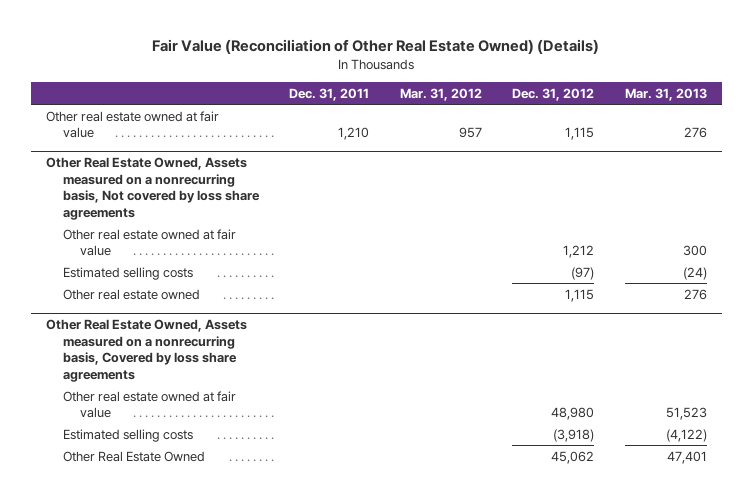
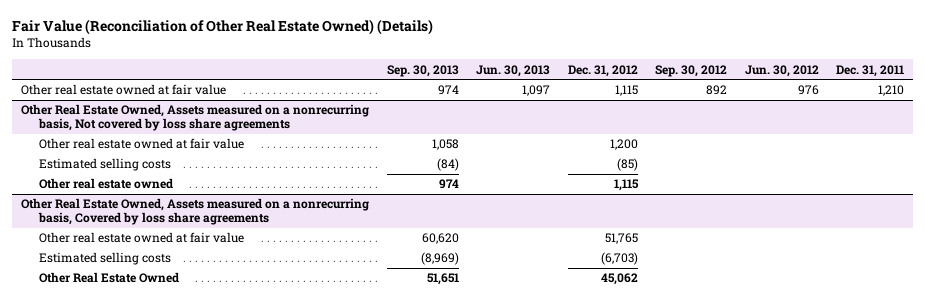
- | Dec. 31, 2011 | Mar. 31, 2012 | Dec. 31, 2012 | Mar. 31, 2013
+ | Sep. 30, 2013 | Jun. 30, 2013 | Dec. 31, 2012 | Sep. 30, 2012 | Jun. 30, 2012 | Dec. 31, 2011
@ Other Real Estate Owned, Assets measured on a nonrecurring basis, Not covered by loss share agreements
- Other real estate owned at fair value | | | 1,212 | 300
- Estimated selling costs | | | (97) | (24)
+ Other real estate owned at fair value | 1,058 | | 1,200 | | |
+ Estimated selling costs | (84) | | (85) | | |
@ Other Real Estate Owned, Assets measured on a nonrecurring basis, Covered by loss share agreements
- Other real estate owned at fair value | | | 48,980 | 51,523
- Estimated selling costs | | | (3,918) | (4,122)
+ Other real estate owned at fair value | 60,620 | | 51,765 | | |
+ Estimated selling costs | (8,969) | | (6,703) | | |

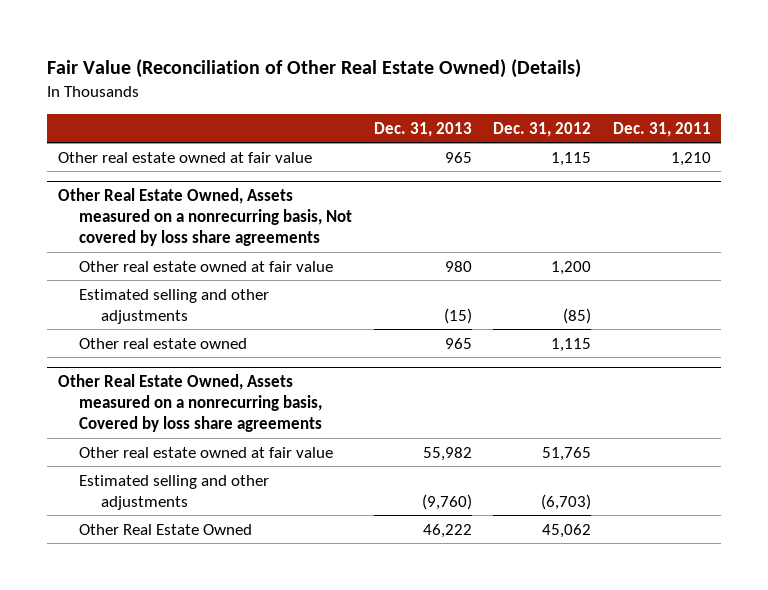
- | Sep. 30, 2013 | Jun. 30, 2013 | Dec. 31, 2012 | Sep. 30, 2012 | Jun. 30, 2012 | Dec. 31, 2011
+ | Dec. 31, 2013 | Dec. 31, 2012 | Dec. 31, 2011
@ Other Real Estate Owned, Assets measured on a nonrecurring basis, Not covered by loss share agreements
- Estimated selling costs | (84) | | (85) | | |
+ Estimated selling and other adjustments | (15) | (85) |
@ Other Real Estate Owned, Assets measured on a nonrecurring basis, Covered by loss share agreements
- Estimated selling costs | (8,969) | | (6,703) | | |
+ Estimated selling and other adjustments | (9,760) | (6,703) |

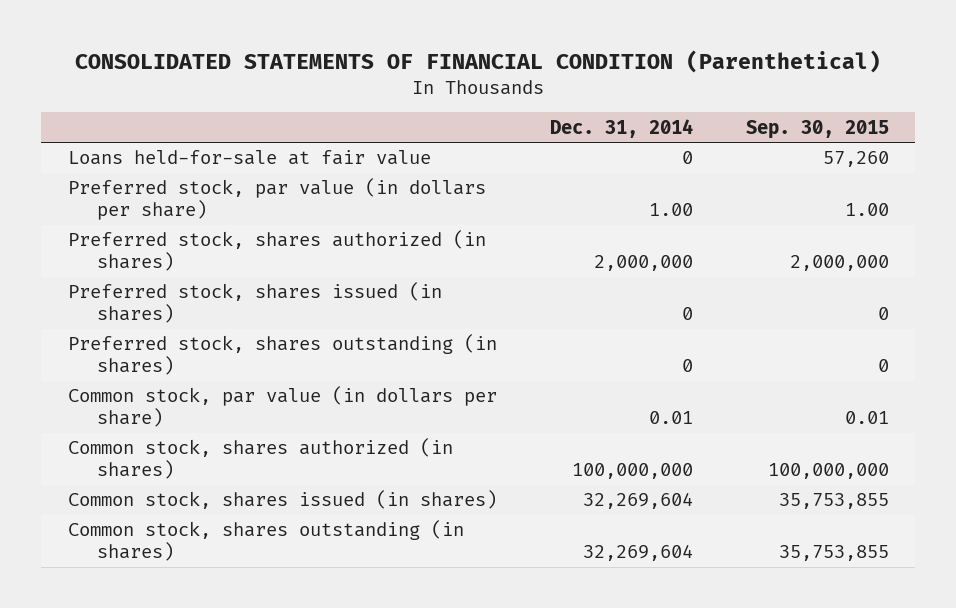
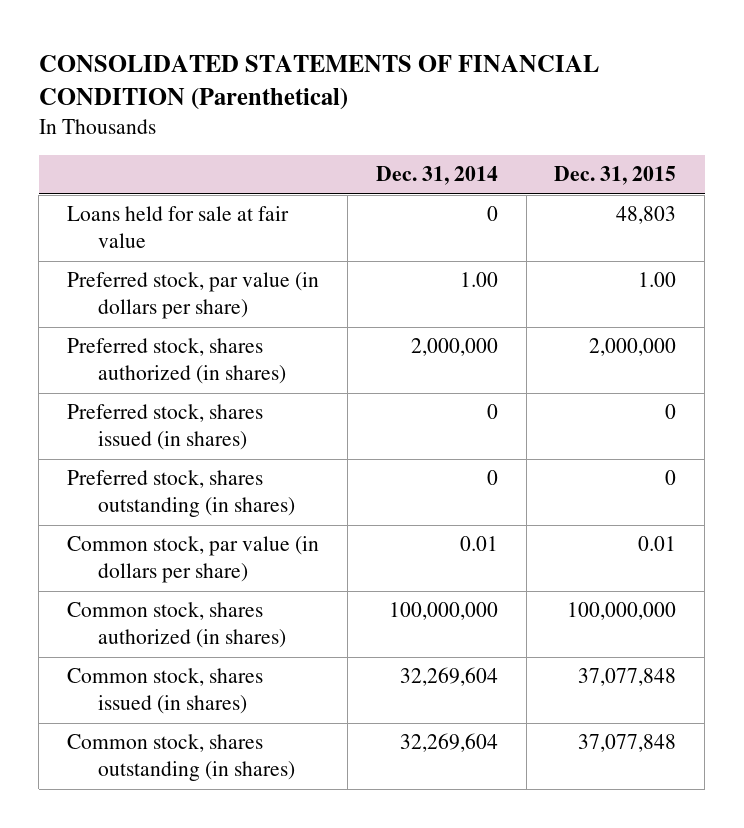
- | Dec. 31, 2014 | Sep. 30, 2015
+ | Dec. 31, 2014 | Dec. 31, 2015
- Loans held-for-sale at fair value | 0 | 57,260
+ Loans held for sale at fair value | 0 | 48,803

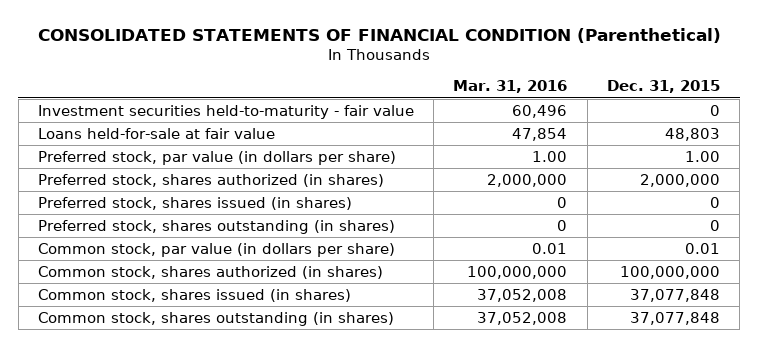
- | Dec. 31, 2014 | Dec. 31, 2015
+ | Mar. 31, 2016 | Dec. 31, 2015
- Loans held for sale at fair value | 0 | 48,803
+ Investment securities held-to-maturity - fair value | 60,496 | 0
+ Loans held-for-sale at fair value | 47,854 | 48,803

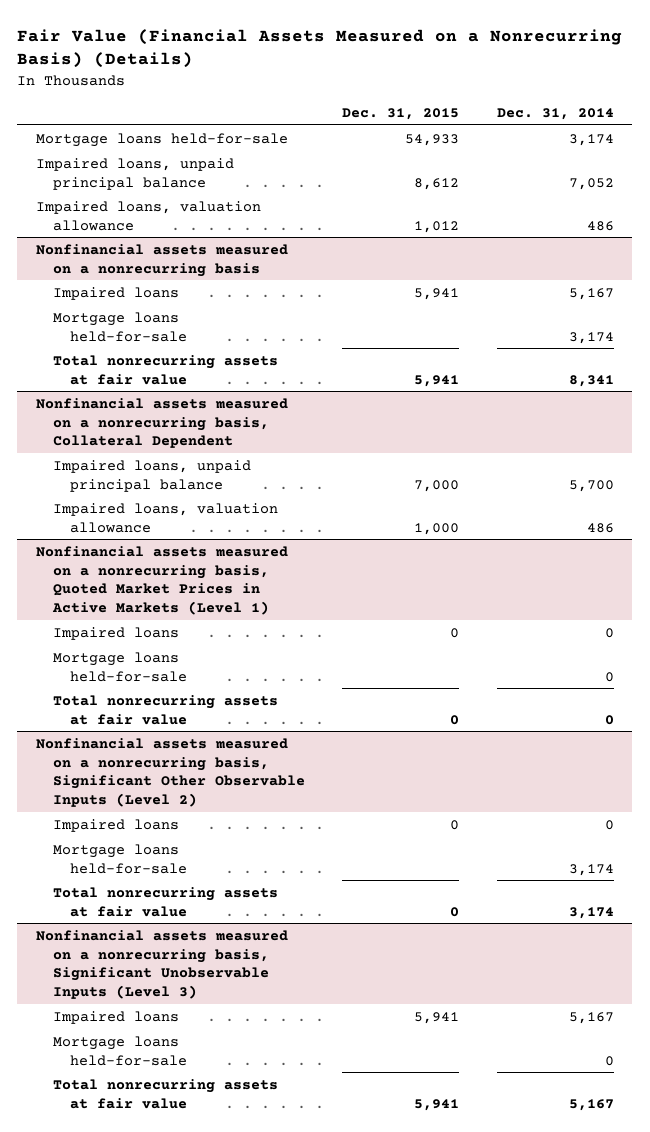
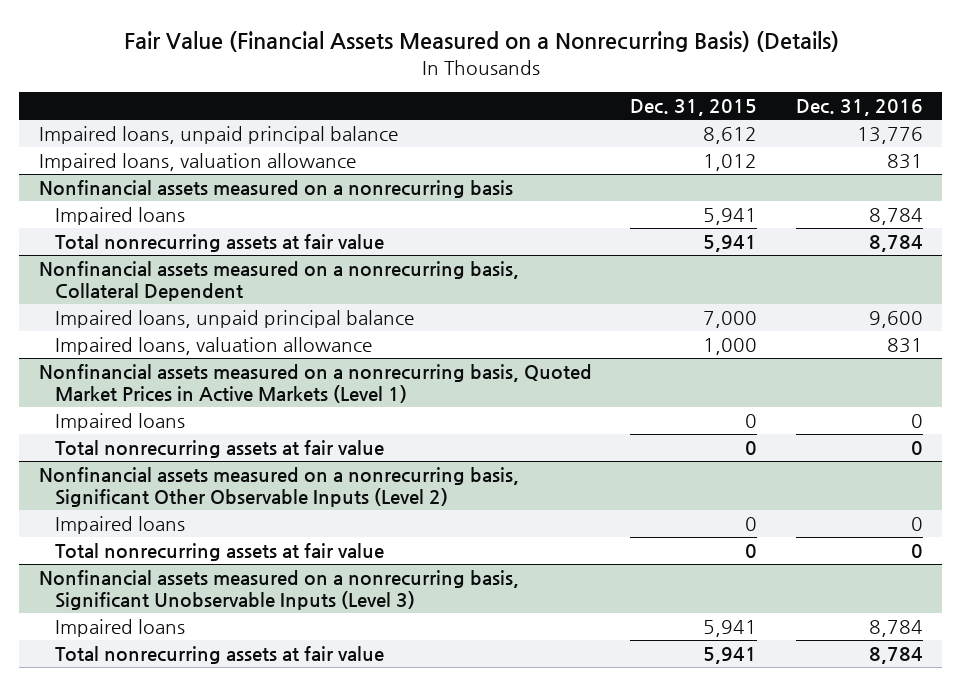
- | Dec. 31, 2015 | Dec. 31, 2014
+ | Dec. 31, 2015 | Dec. 31, 2016
- Mortgage loans held-for-sale | 54,933 | 3,174
@ Nonfinancial assets measured on a nonrecurring basis
- Mortgage loans held-for-sale | | 3,174
@ Nonfinancial assets measured on a nonrecurring basis, Quoted Market Prices in Active Markets (Level 1)
- Mortgage loans held-for-sale | | 0
@ Nonfinancial assets measured on a nonrecurring basis, Significant Other Observable Inputs (Level 2)
- Mortgage loans held-for-sale | | 3,174
@ Nonfinancial assets measured on a nonrecurring basis, Significant Unobservable Inputs (Level 3)
- Mortgage loans held-for-sale | | 0

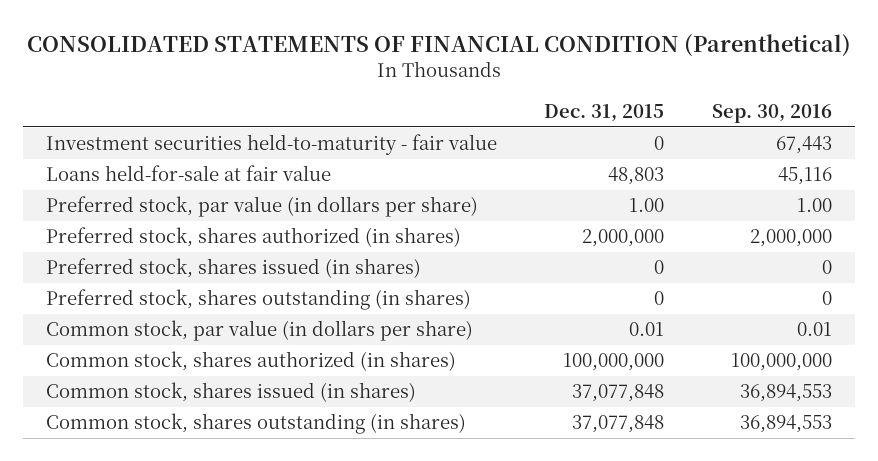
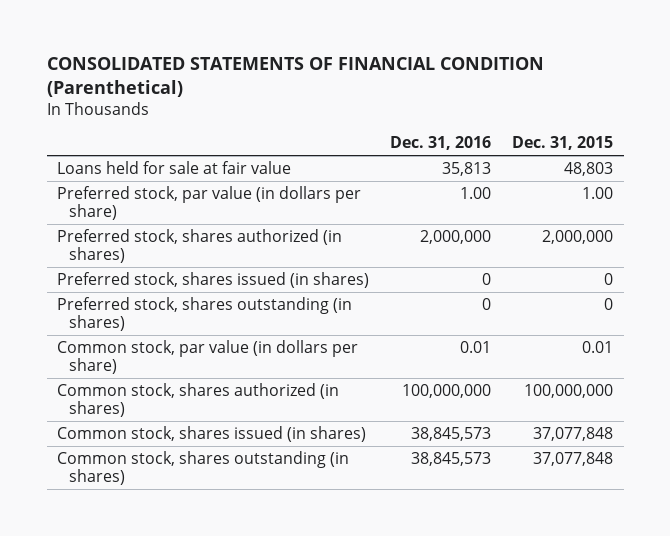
- | Dec. 31, 2015 | Sep. 30, 2016
+ | Dec. 31, 2016 | Dec. 31, 2015
- Investment securities held-to-maturity - fair value | 0 | 67,443
- Loans held-for-sale at fair value | 48,803 | 45,116
+ Loans held for sale at fair value | 35,813 | 48,803

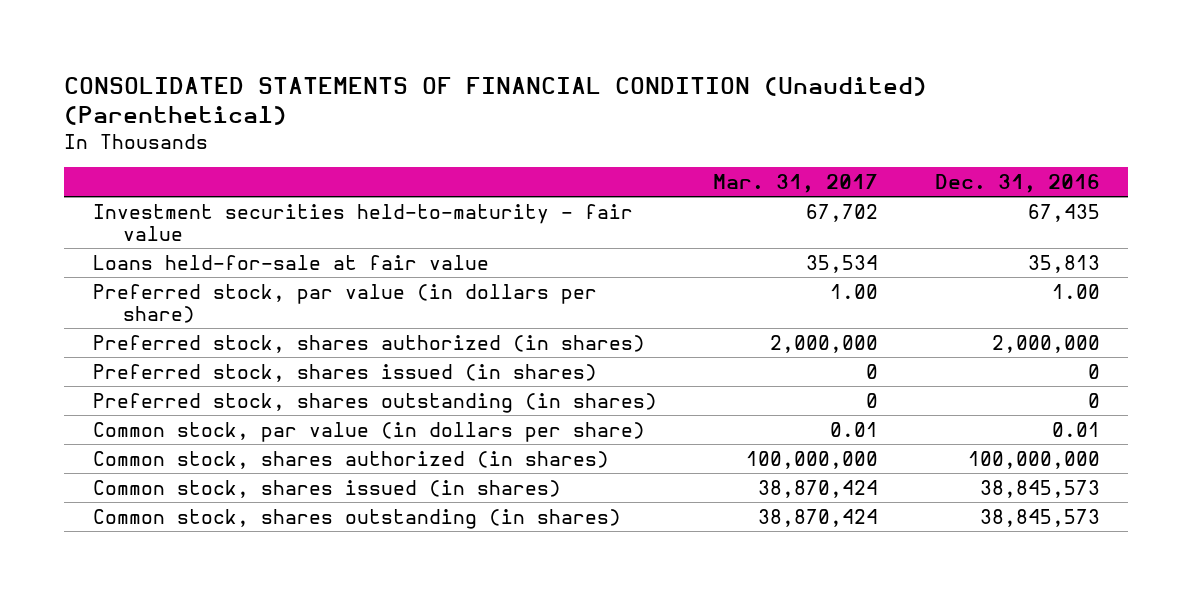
- CONSOLIDATED STATEMENTS OF FINANCIAL CONDITION (Parenthetical)
+ CONSOLIDATED STATEMENTS OF FINANCIAL CONDITION (Unaudited) (Parenthetical)
- | Dec. 31, 2016 | Dec. 31, 2015
+ | Mar. 31, 2017 | Dec. 31, 2016
- Loans held for sale at fair value | 35,813 | 48,803
+ Investment securities held-to-maturity - fair value | 67,702 | 67,435
+ Loans held-for-sale at fair value | 35,534 | 35,813

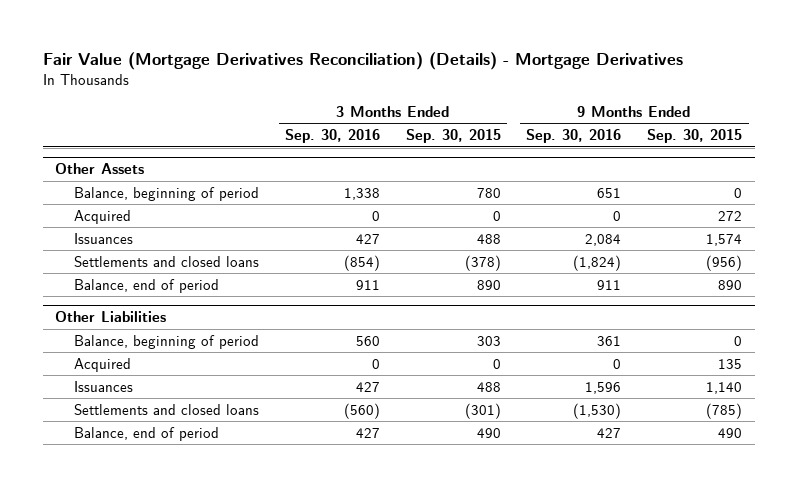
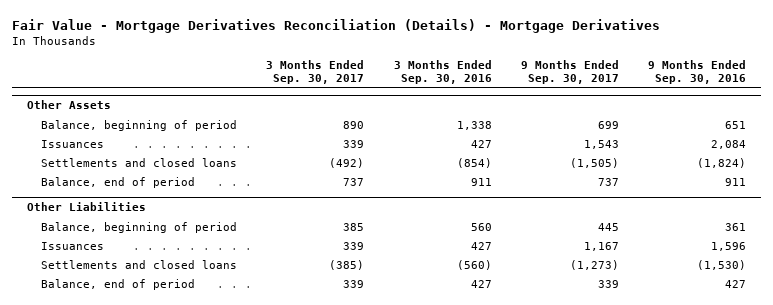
- Fair Value (Mortgage Derivatives Reconciliation) (Details) - Mortgage Derivatives
+ Fair Value - Mortgage Derivatives Reconciliation (Details) - Mortgage Derivatives
- | 3 Months Ended Sep. 30, 2016 | 3 Months Ended Sep. 30, 2015 | 9 Months Ended Sep. 30, 2016 | 9 Months Ended Sep. 30, 2015
+ | 3 Months Ended Sep. 30, 2017 | 3 Months Ended Sep. 30, 2016 | 9 Months Ended Sep. 30, 2017 | 9 Months Ended Sep. 30, 2016
@ Other Assets
- Acquired | 0 | 0 | 0 | 272
@ Other Liabilities
- Acquired | 0 | 0 | 0 | 135

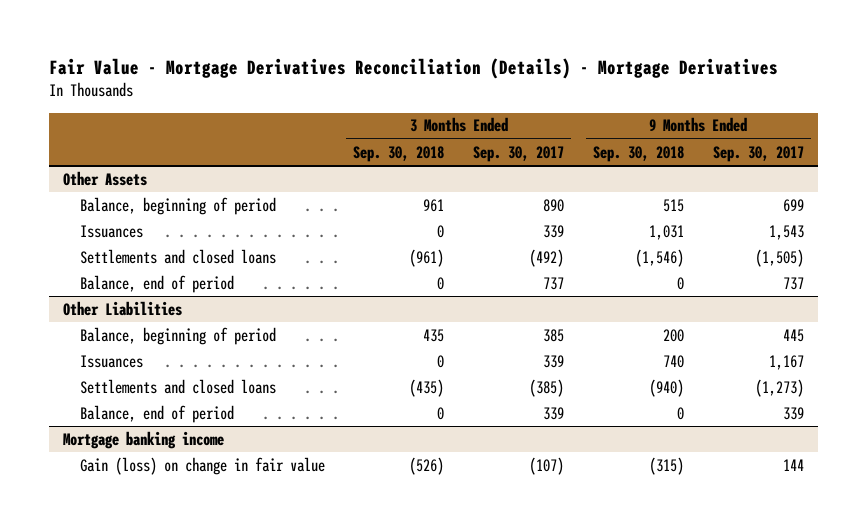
- | 3 Months Ended Sep. 30, 2017 | 3 Months Ended Sep. 30, 2016 | 9 Months Ended Sep. 30, 2017 | 9 Months Ended Sep. 30, 2016
+ | 3 Months Ended Sep. 30, 2018 | 3 Months Ended Sep. 30, 2017 | 9 Months Ended Sep. 30, 2018 | 9 Months Ended Sep. 30, 2017
+ Mortgage banking income
+ Gain (loss) on change in fair value | (526) | (107) | (315) | 144

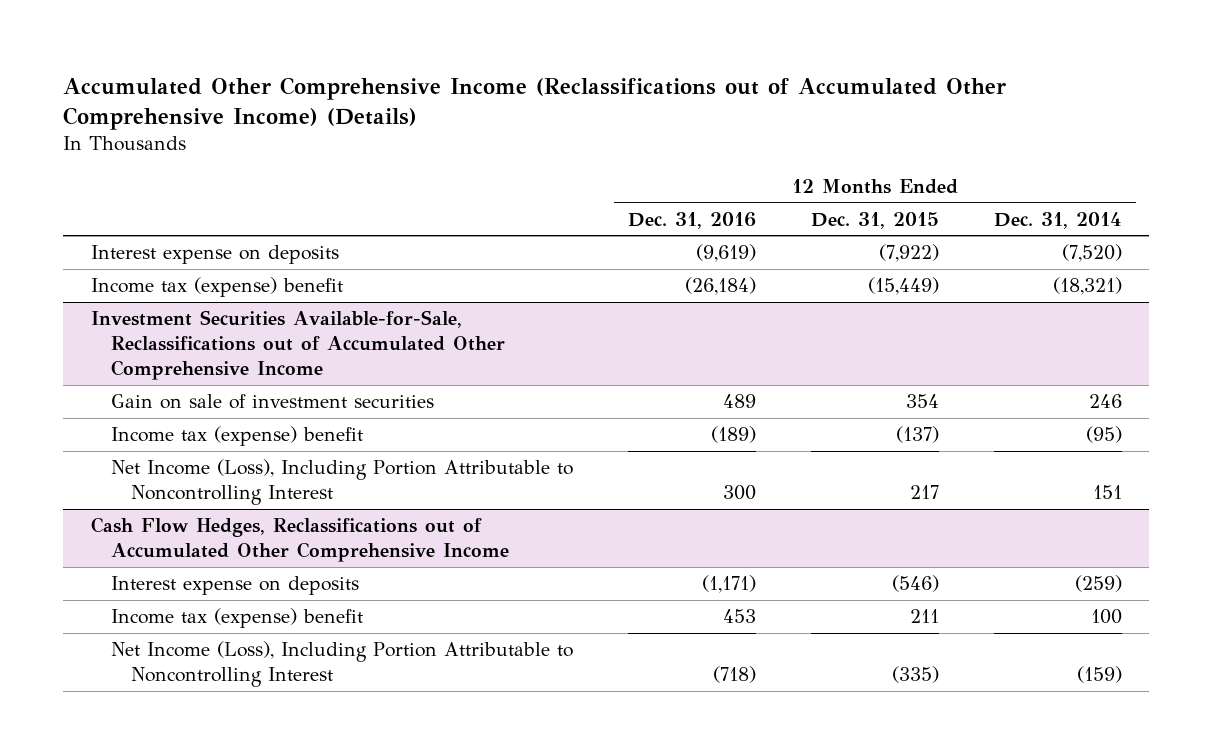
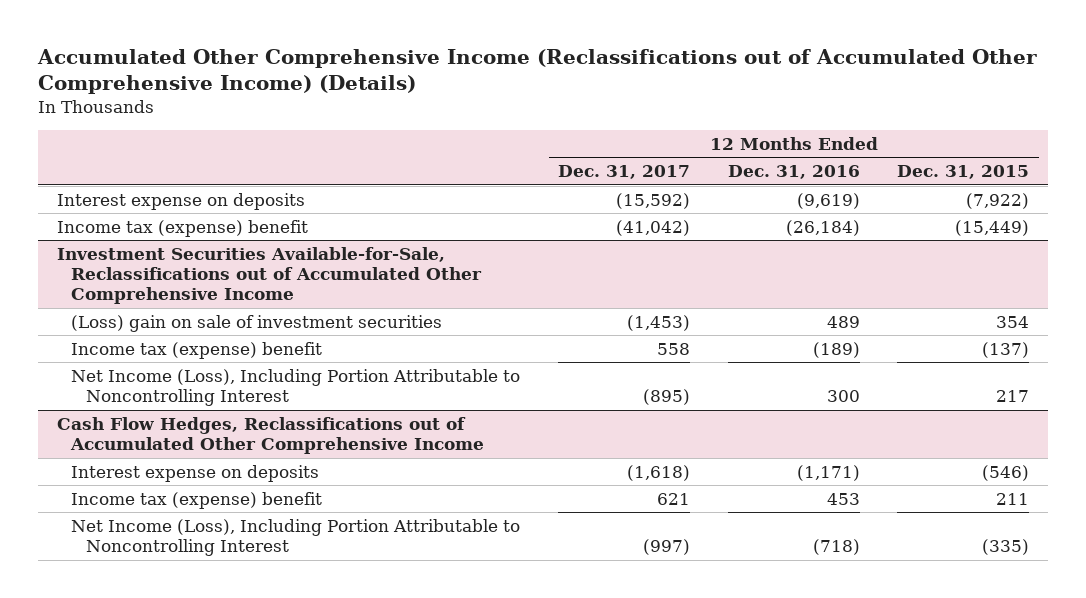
- | 12 Months Ended Dec. 31, 2016 | 12 Months Ended Dec. 31, 2015 | 12 Months Ended Dec. 31, 2014
+ | 12 Months Ended Dec. 31, 2017 | 12 Months Ended Dec. 31, 2016 | 12 Months Ended Dec. 31, 2015
@ Investment Securities Available-for-Sale, Reclassifications out of Accumulated Other Comprehensive Income
- Gain on sale of investment securities | 489 | 354 | 246
+ (Loss) gain on sale of investment securities | (1,453) | 489 | 354

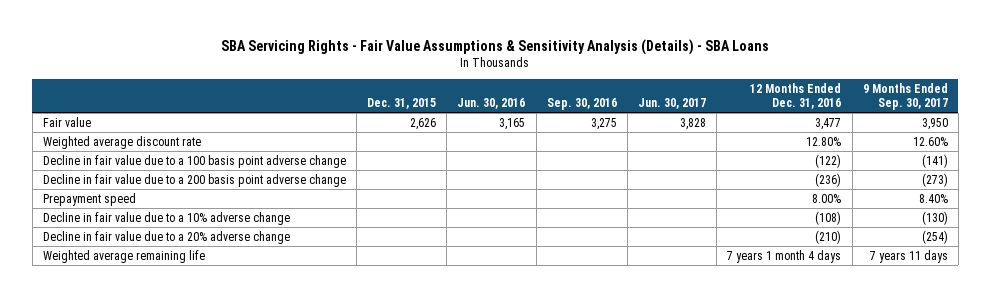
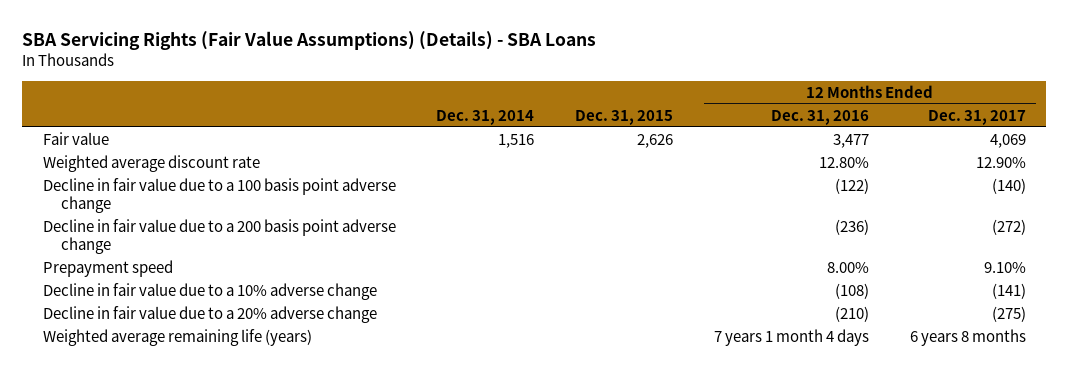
- SBA Servicing Rights - Fair Value Assumptions & Sensitivity Analysis (Details) - SBA Loans
+ SBA Servicing Rights (Fair Value Assumptions) (Details) - SBA Loans
- | Dec. 31, 2015 | Jun. 30, 2016 | Sep. 30, 2016 | Jun. 30, 2017 | 12 Months Ended Dec. 31, 2016 | 9 Months Ended Sep. 30, 2017
+ | Dec. 31, 2014 | Dec. 31, 2015 | 12 Months Ended Dec. 31, 2016 | 12 Months Ended Dec. 31, 2017
- Weighted average remaining life | | | | | 7 years 1 month 4 days | 7 years 11 days
+ Weighted average remaining life (years) | | | 7 years 1 month 4 days | 6 years 8 months

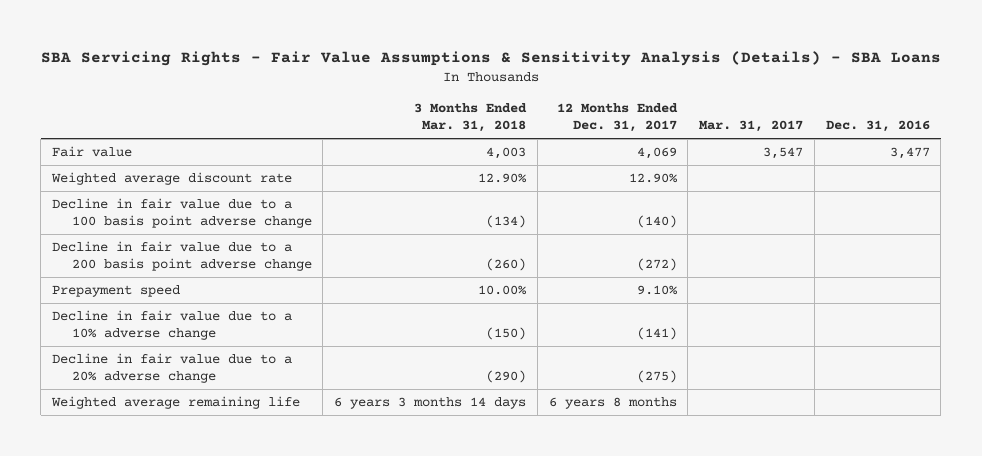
- SBA Servicing Rights (Fair Value Assumptions) (Details) - SBA Loans
+ SBA Servicing Rights - Fair Value Assumptions & Sensitivity Analysis (Details) - SBA Loans
- | Dec. 31, 2014 | Dec. 31, 2015 | 12 Months Ended Dec. 31, 2016 | 12 Months Ended Dec. 31, 2017
+ | 3 Months Ended Mar. 31, 2018 | 12 Months Ended Dec. 31, 2017 | Mar. 31, 2017 | Dec. 31, 2016
- Weighted average remaining life (years) | | | 7 years 1 month 4 days | 6 years 8 months
+ Weighted average remaining life | 6 years 3 months 14 days | 6 years 8 months | |

